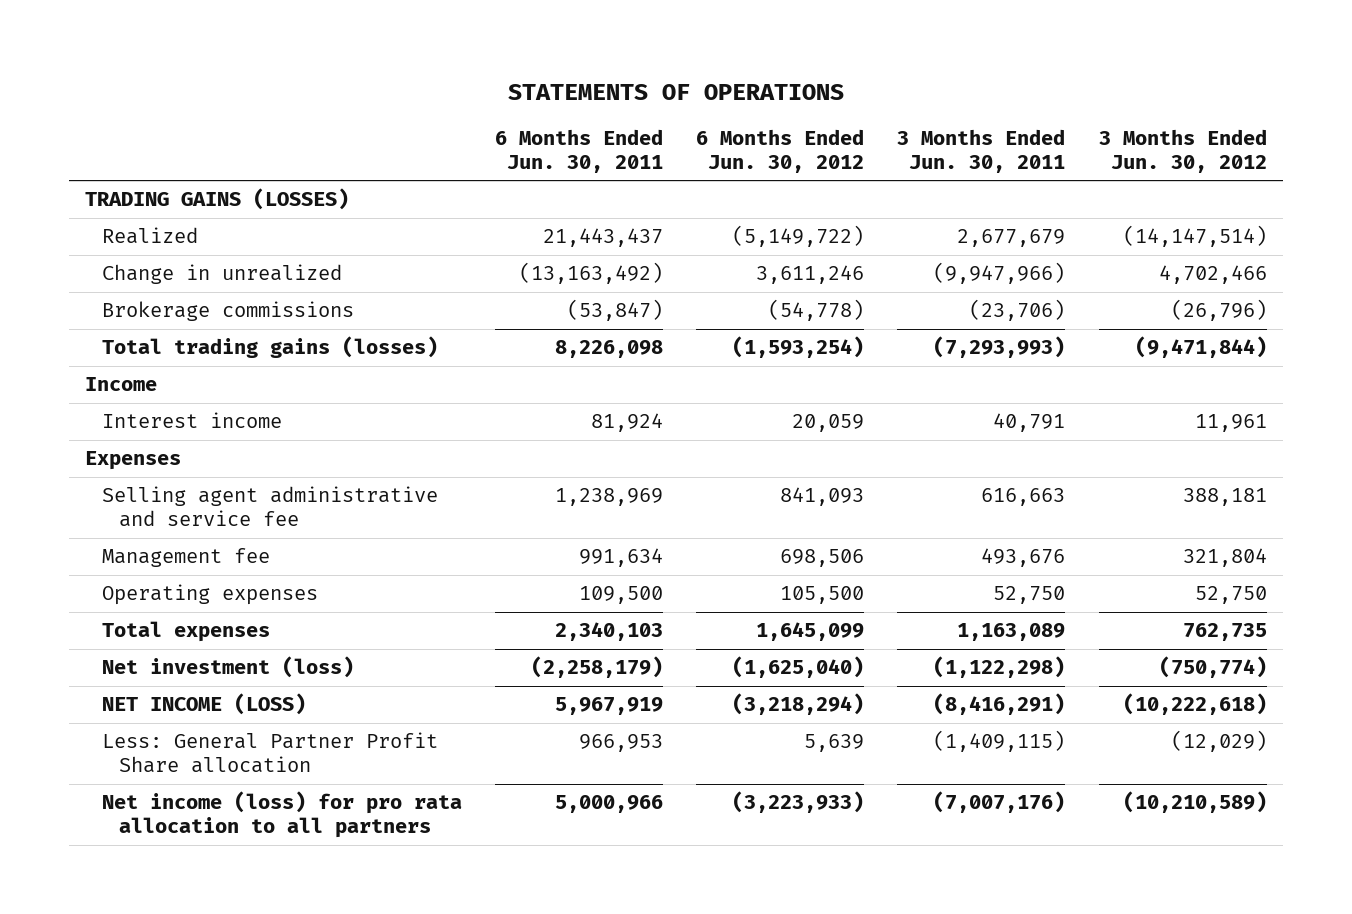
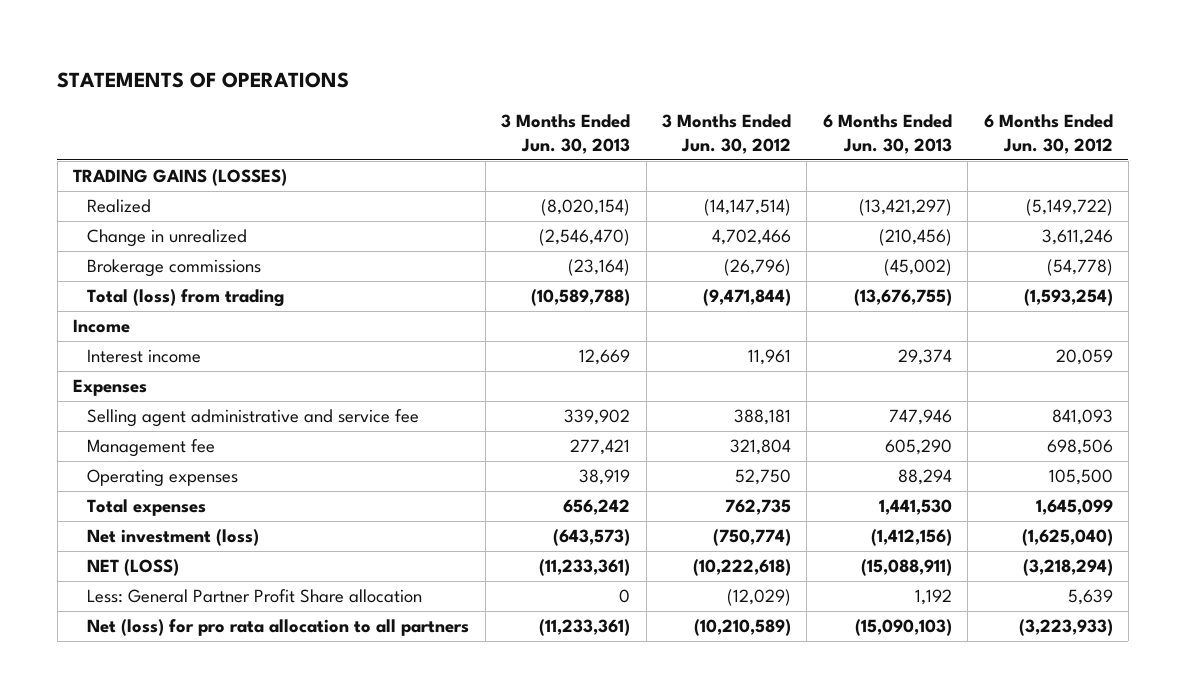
- | 6 Months Ended Jun. 30, 2011 | 6 Months Ended Jun. 30, 2012 | 3 Months Ended Jun. 30, 2011 | 3 Months Ended Jun. 30, 2012
+ | 3 Months Ended Jun. 30, 2013 | 3 Months Ended Jun. 30, 2012 | 6 Months Ended Jun. 30, 2013 | 6 Months Ended Jun. 30, 2012
- Total trading gains (losses) | 8,226,098 | (1,593,254) | (7,293,993) | (9,471,844)
+ Total (loss) from trading | (10,589,788) | (9,471,844) | (13,676,755) | (1,593,254)
- NET INCOME (LOSS) | 5,967,919 | (3,218,294) | (8,416,291) | (10,222,618)
+ NET (LOSS) | (11,233,361) | (10,222,618) | (15,088,911) | (3,218,294)
- Net income (loss) for pro rata allocation to all partners | 5,000,966 | (3,223,933) | (7,007,176) | (10,210,589)
+ Net (loss) for pro rata allocation to all partners | (11,233,361) | (10,210,589) | (15,090,103) | (3,223,933)

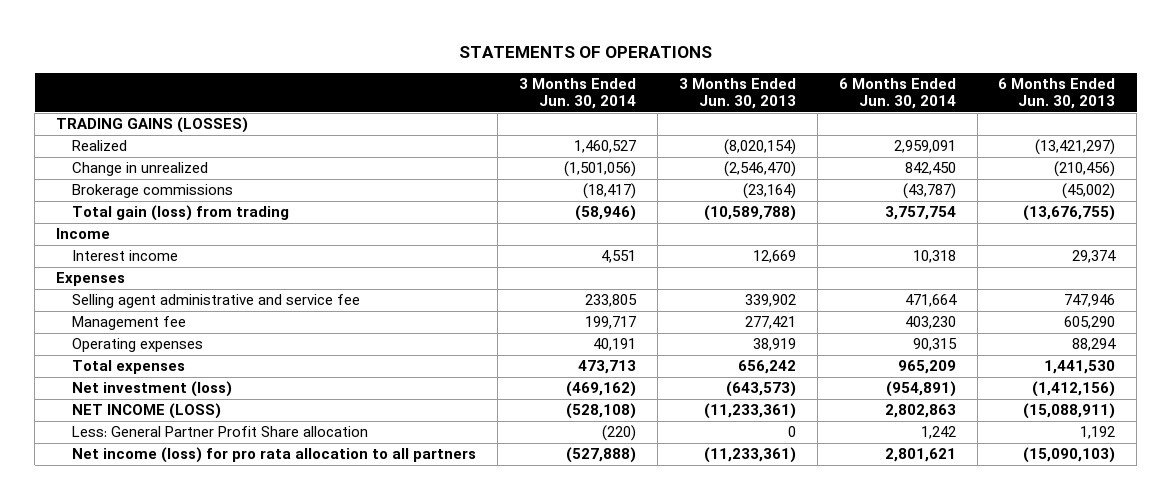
- | 3 Months Ended Jun. 30, 2013 | 3 Months Ended Jun. 30, 2012 | 6 Months Ended Jun. 30, 2013 | 6 Months Ended Jun. 30, 2012
+ | 3 Months Ended Jun. 30, 2014 | 3 Months Ended Jun. 30, 2013 | 6 Months Ended Jun. 30, 2014 | 6 Months Ended Jun. 30, 2013
- Total (loss) from trading | (10,589,788) | (9,471,844) | (13,676,755) | (1,593,254)
+ Total gain (loss) from trading | (58,946) | (10,589,788) | 3,757,754 | (13,676,755)
- NET (LOSS) | (11,233,361) | (10,222,618) | (15,088,911) | (3,218,294)
+ NET INCOME (LOSS) | (528,108) | (11,233,361) | 2,802,863 | (15,088,911)
- Net (loss) for pro rata allocation to all partners | (11,233,361) | (10,210,589) | (15,090,103) | (3,223,933)
+ Net income (loss) for pro rata allocation to all partners | (527,888) | (11,233,361) | 2,801,621 | (15,090,103)

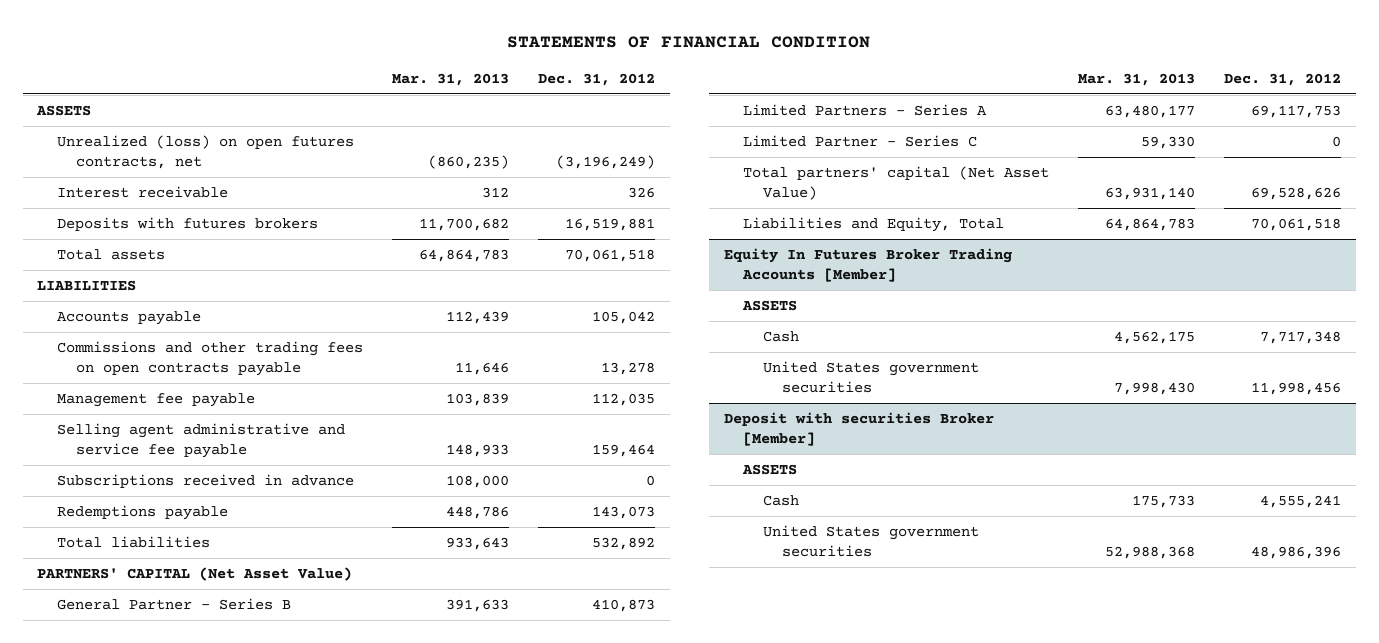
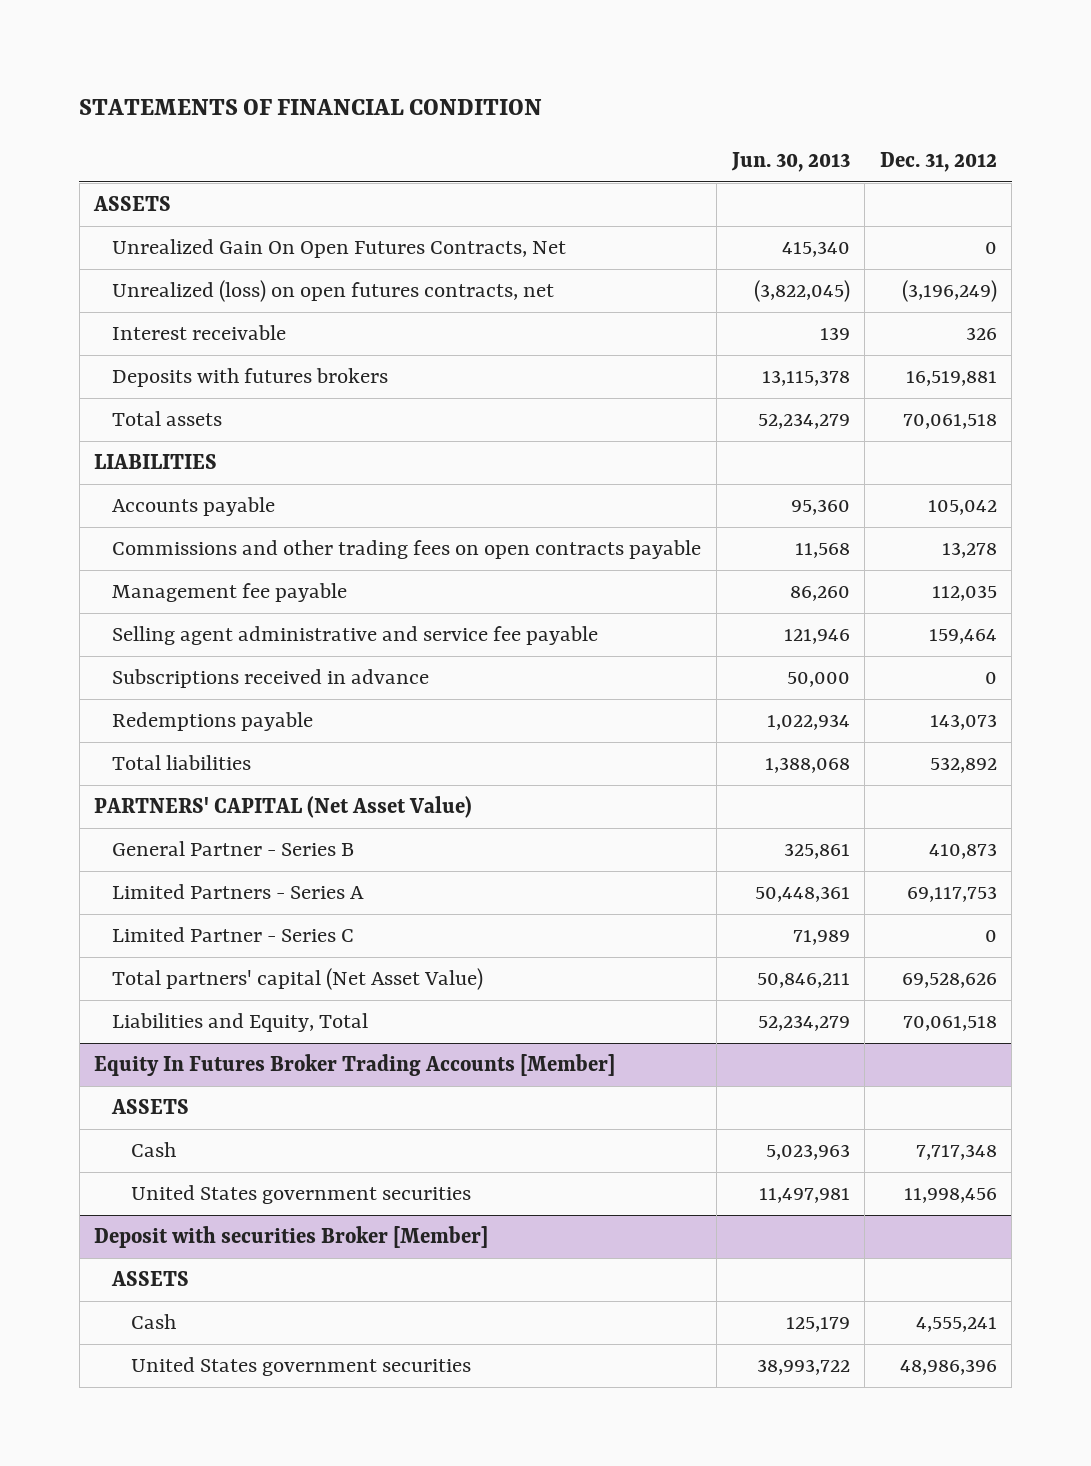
- | Mar. 31, 2013 | Dec. 31, 2012
+ | Jun. 30, 2013 | Dec. 31, 2012
+ Unrealized Gain On Open Futures Contracts, Net | 415,340 | 0

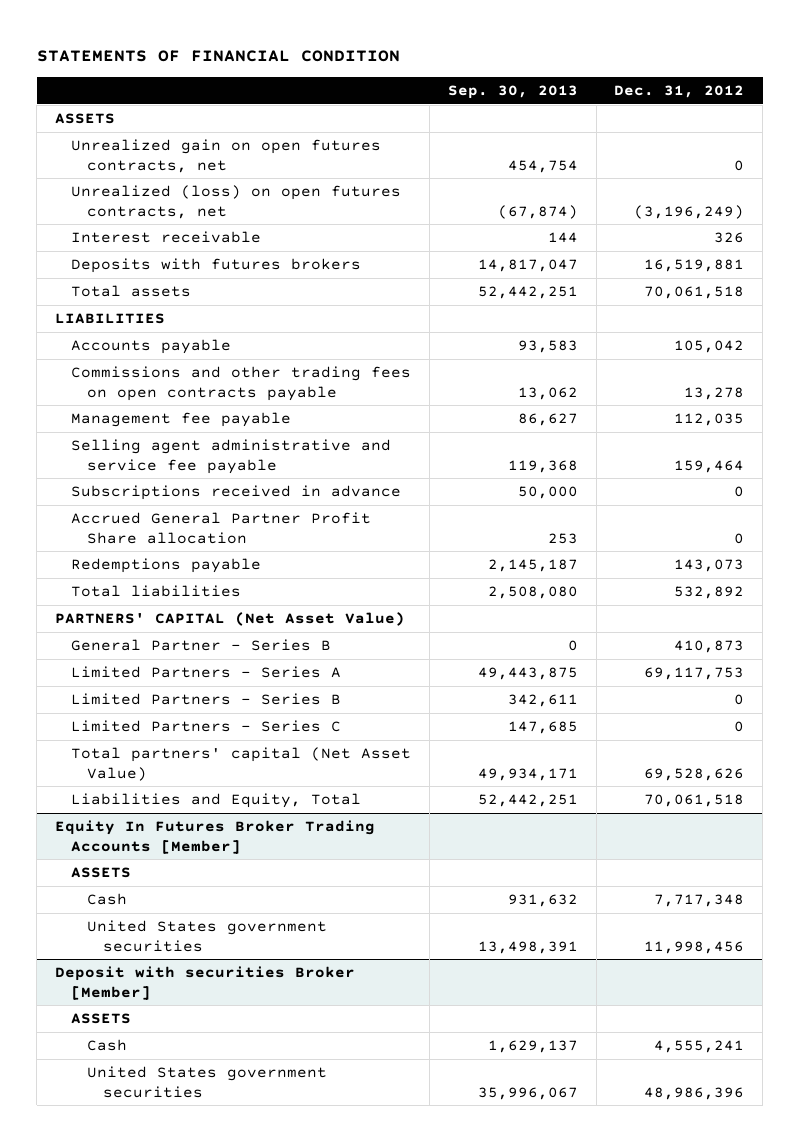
- | Jun. 30, 2013 | Dec. 31, 2012
+ | Sep. 30, 2013 | Dec. 31, 2012
- Unrealized Gain On Open Futures Contracts, Net | 415,340 | 0
+ Unrealized gain on open futures contracts, net | 454,754 | 0
+ Accrued General Partner Profit Share allocation | 253 | 0
- Limited Partner - Series C | 71,989 | 0
+ Limited Partners - Series B | 342,611 | 0
+ Limited Partners - Series C | 147,685 | 0

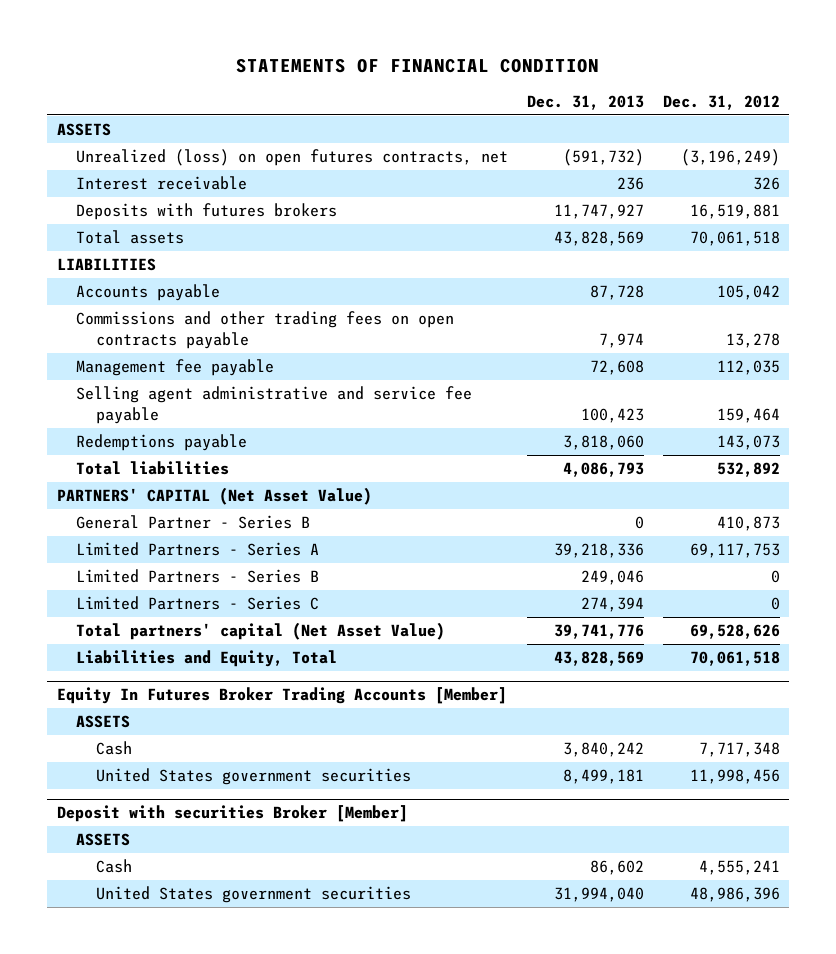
- | Sep. 30, 2013 | Dec. 31, 2012
+ | Dec. 31, 2013 | Dec. 31, 2012
- Unrealized gain on open futures contracts, net | 454,754 | 0
- Subscriptions received in advance | 50,000 | 0
- Accrued General Partner Profit Share allocation | 253 | 0

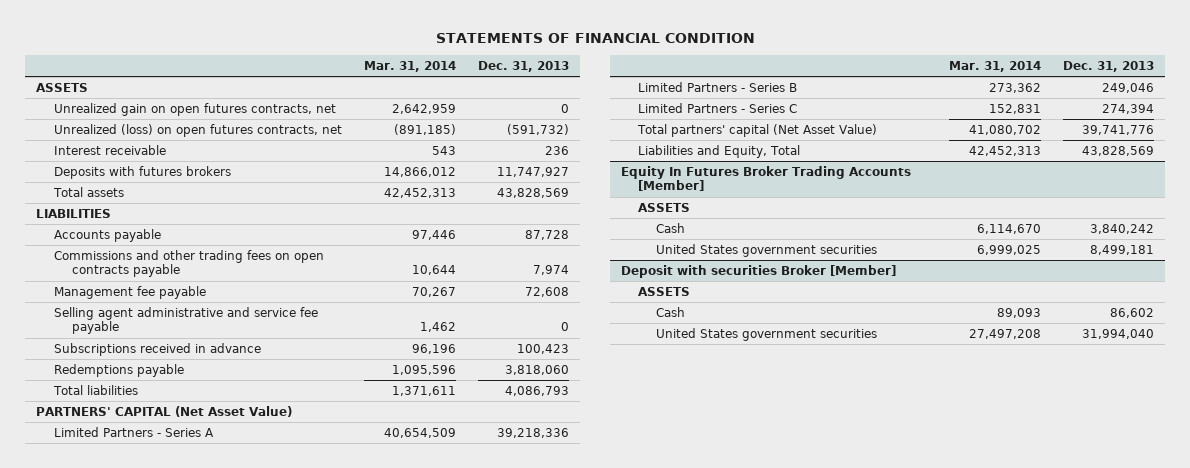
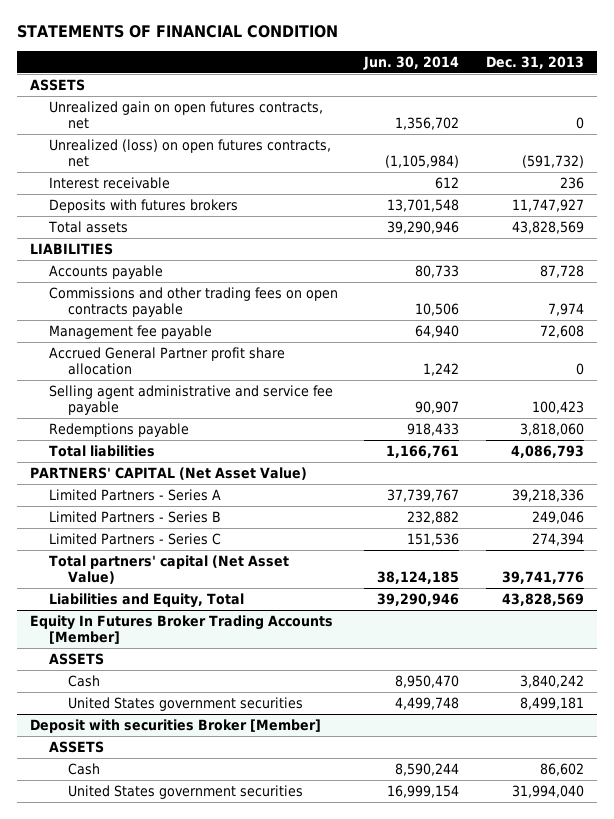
- | Mar. 31, 2014 | Dec. 31, 2013
+ | Jun. 30, 2014 | Dec. 31, 2013
- Selling agent administrative and service fee payable | 1,462 | 0
- Subscriptions received in advance | 96,196 | 100,423
+ Accrued General Partner profit share allocation | 1,242 | 0
+ Selling agent administrative and service fee payable | 90,907 | 100,423

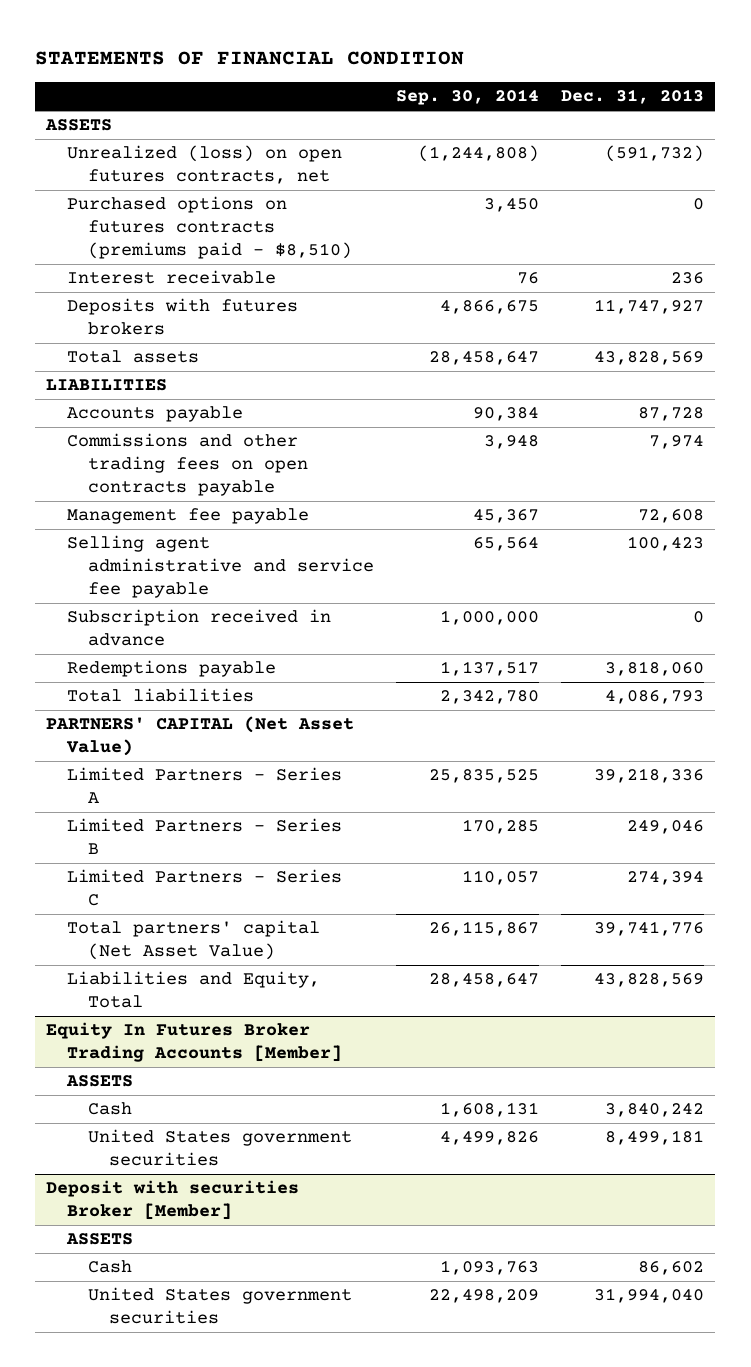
- | Jun. 30, 2014 | Dec. 31, 2013
+ | Sep. 30, 2014 | Dec. 31, 2013
- Unrealized gain on open futures contracts, net | 1,356,702 | 0
+ Purchased options on futures contracts (premiums paid - $8,510) | 3,450 | 0
- Accrued General Partner profit share allocation | 1,242 | 0
+ Subscription received in advance | 1,000,000 | 0

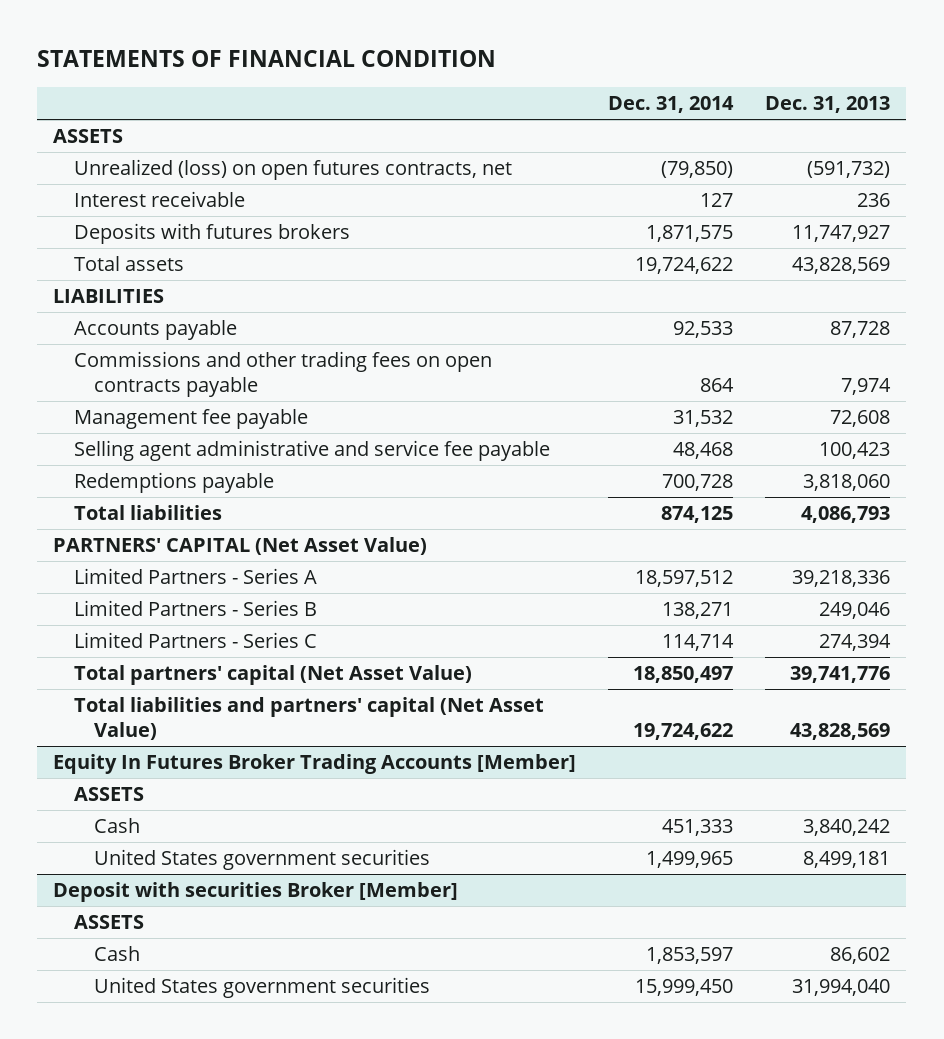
- | Sep. 30, 2014 | Dec. 31, 2013
+ | Dec. 31, 2014 | Dec. 31, 2013
- Purchased options on futures contracts (premiums paid - $8,510) | 3,450 | 0
- Subscription received in advance | 1,000,000 | 0
- Liabilities and Equity, Total | 28,458,647 | 43,828,569
+ Total liabilities and partners' capital (Net Asset Value) | 19,724,622 | 43,828,569

